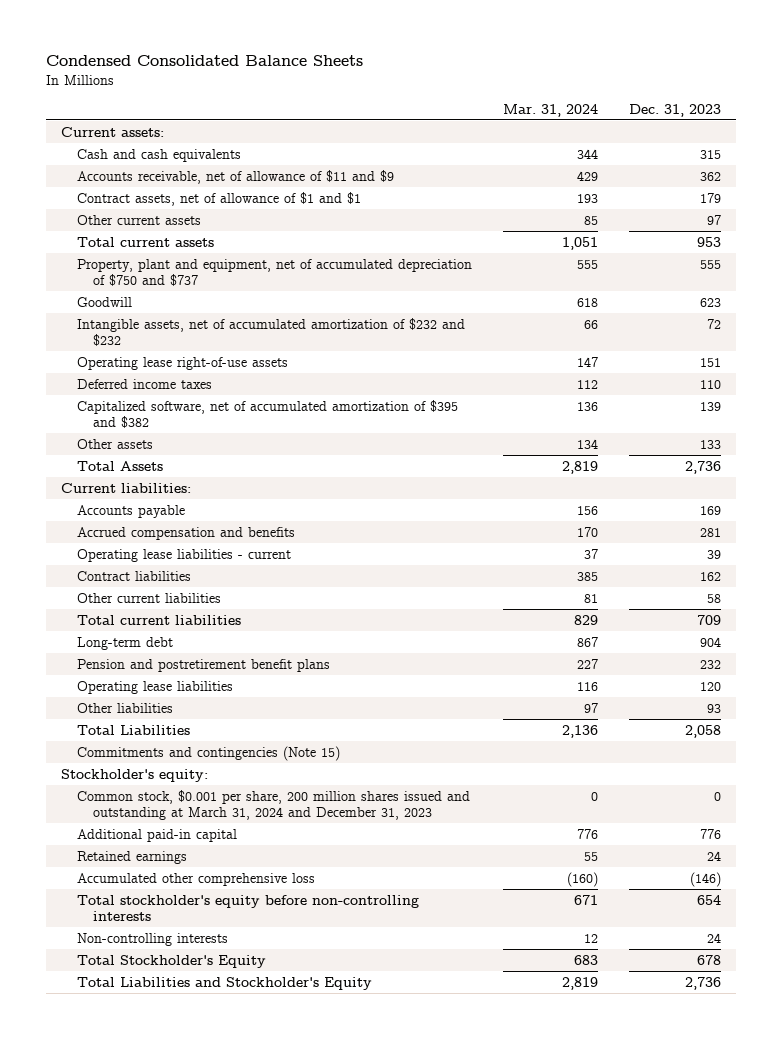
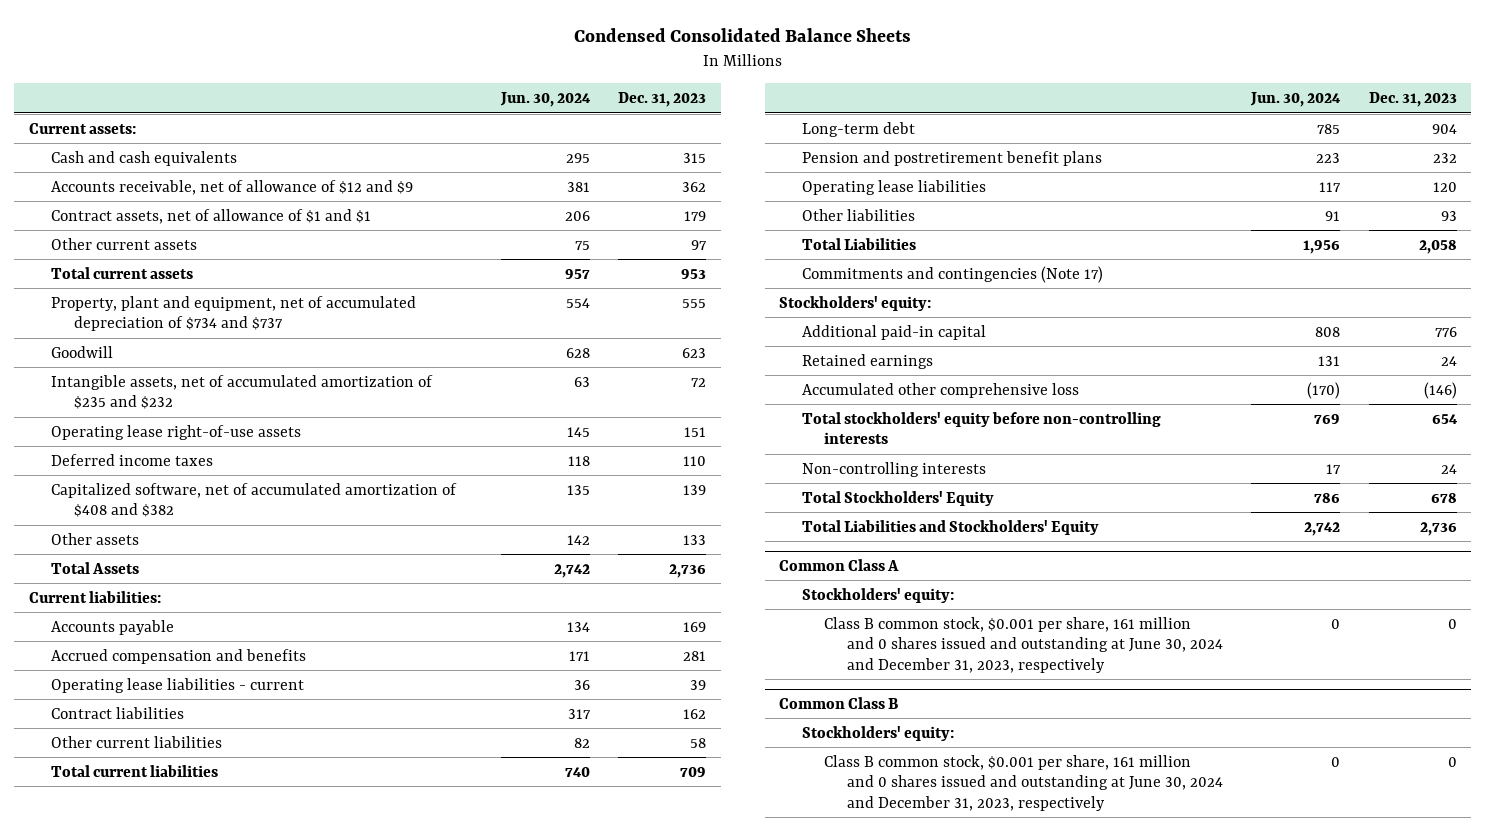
- | Mar. 31, 2024 | Dec. 31, 2023
+ | Jun. 30, 2024 | Dec. 31, 2023
- Accounts receivable, net of allowance of $11 and $9 | 429 | 362
+ Accounts receivable, net of allowance of $12 and $9 | 381 | 362
- Property, plant and equipment, net of accumulated depreciation of $750 and $737 | 555 | 555
+ Property, plant and equipment, net of accumulated depreciation of $734 and $737 | 554 | 555
- Intangible assets, net of accumulated amortization of $232 and $232 | 66 | 72
+ Intangible assets, net of accumulated amortization of $235 and $232 | 63 | 72
- Capitalized software, net of accumulated amortization of $395 and $382 | 136 | 139
+ Capitalized software, net of accumulated amortization of $408 and $382 | 135 | 139
- Commitments and contingencies (Note 15)
- Stockholder's equity:
- Common stock, $0.001 per share, 200 million shares issued and outstanding at March 31, 2024 and December 31, 2023 | 0 | 0
+ Commitments and contingencies (Note 17)
+ Stockholders' equity:
- Total stockholder's equity before non-controlling interests | 671 | 654
+ Total stockholders' equity before non-controlling interests | 769 | 654
- Total Stockholder's Equity | 683 | 678
- Total Liabilities and Stockholder's Equity | 2,819 | 2,736
+ Total Stockholders' Equity | 786 | 678
+ Total Liabilities and Stockholders' Equity | 2,742 | 2,736
+ Common Class A
+ Stockholders' equity:
+ Class B common stock, $0.001 per share, 161 million and 0 shares issued and outstanding at June 30, 2024 and December 31, 2023, respectively | 0 | 0
+ Common Class B
+ Stockholders' equity:
+ Class B common stock, $0.001 per share, 161 million and 0 shares issued and outstanding at June 30, 2024 and December 31, 2023, respectively | 0 | 0

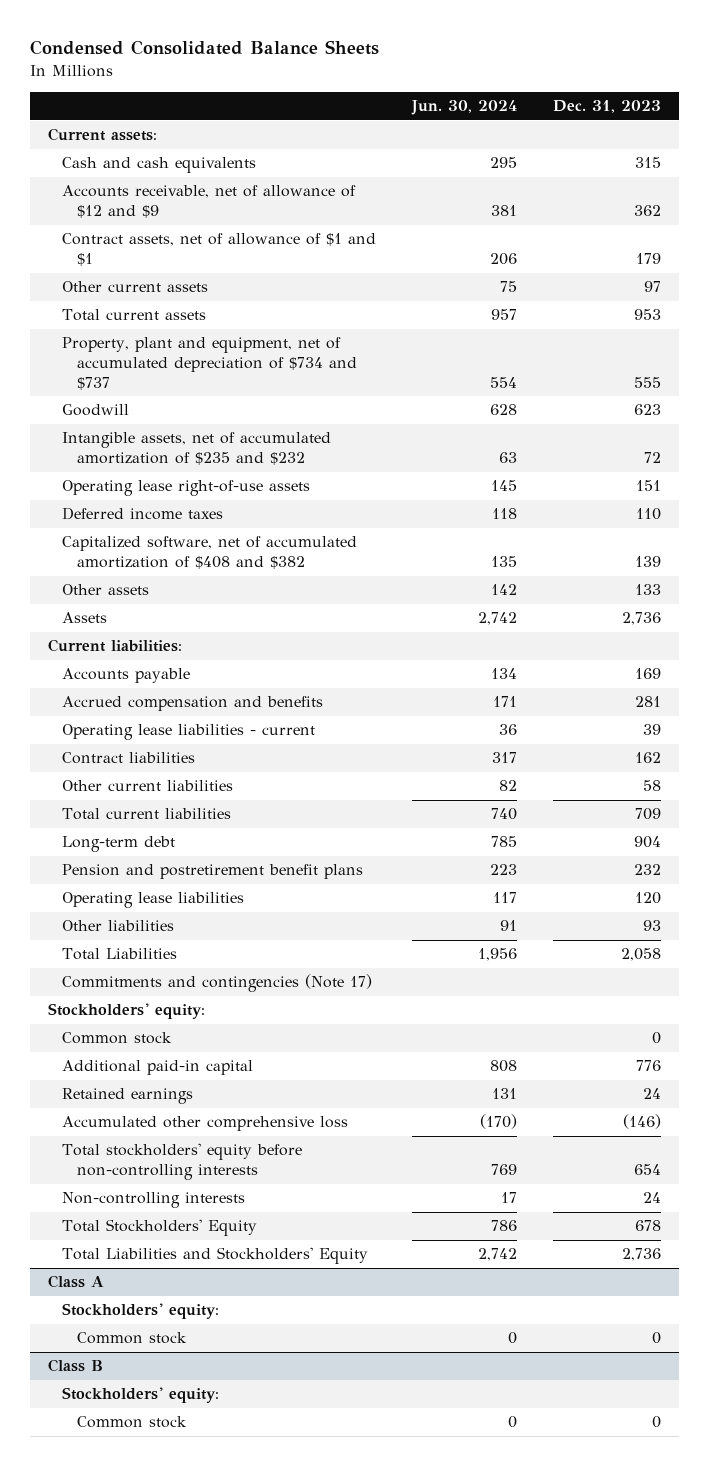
- Total Assets | 2,742 | 2,736
+ Assets | 2,742 | 2,736
+ Common stock | | 0
- Common Class A
+ Class A
- Class B common stock, $0.001 per share, 161 million and 0 shares issued and outstanding at June 30, 2024 and December 31, 2023, respectively | 0 | 0
- Common Class B
+ Common stock | 0 | 0
+ Class B
- Class B common stock, $0.001 per share, 161 million and 0 shares issued and outstanding at June 30, 2024 and December 31, 2023, respectively | 0 | 0
+ Common stock | 0 | 0

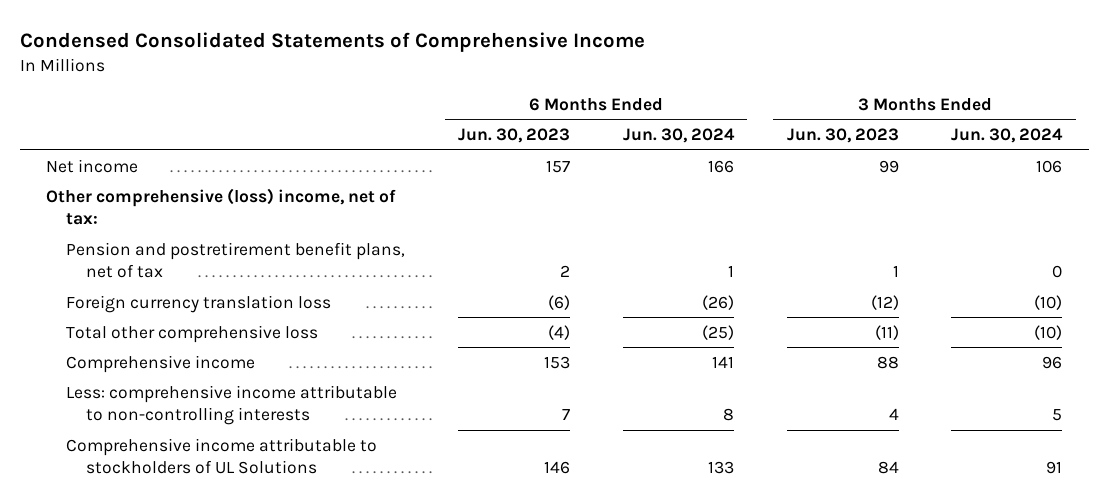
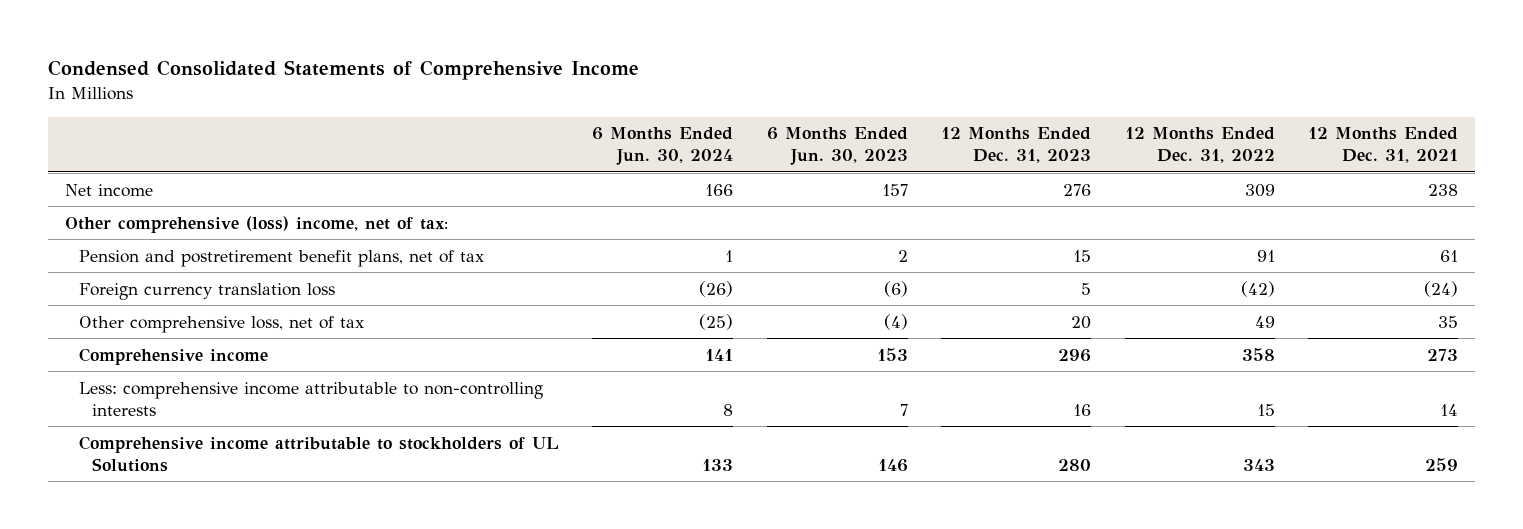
- | 6 Months Ended Jun. 30, 2023 | 6 Months Ended Jun. 30, 2024 | 3 Months Ended Jun. 30, 2023 | 3 Months Ended Jun. 30, 2024
+ | 6 Months Ended Jun. 30, 2024 | 6 Months Ended Jun. 30, 2023 | 12 Months Ended Dec. 31, 2023 | 12 Months Ended Dec. 31, 2022 | 12 Months Ended Dec. 31, 2021
- Total other comprehensive loss | (4) | (25) | (11) | (10)
+ Other comprehensive loss, net of tax | (25) | (4) | 20 | 49 | 35

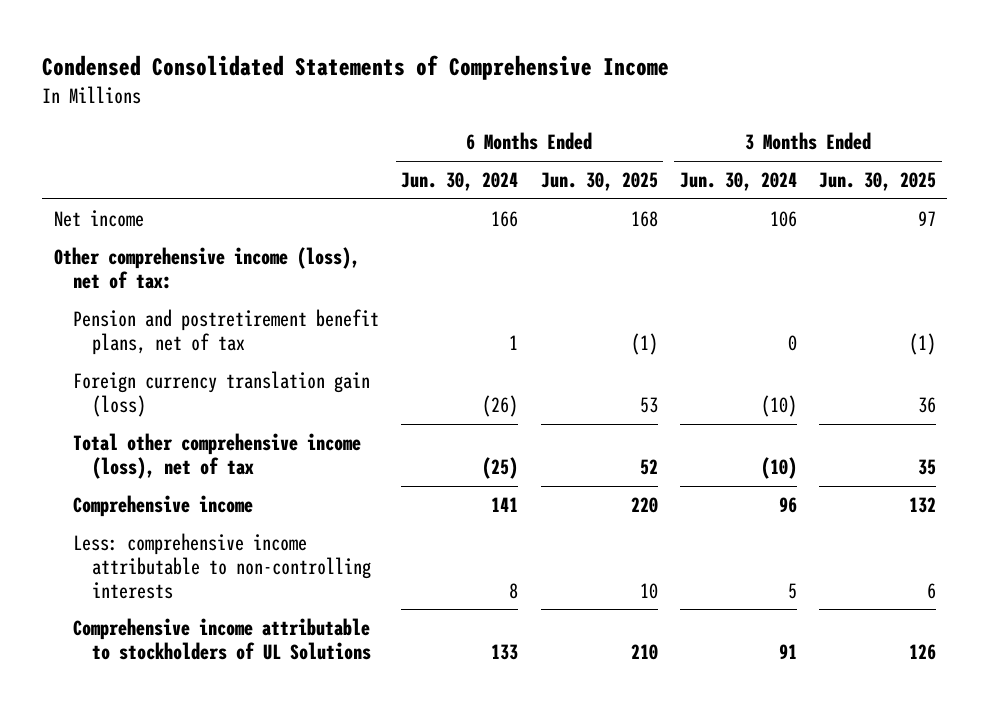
- | 6 Months Ended Jun. 30, 2024 | 6 Months Ended Jun. 30, 2023 | 12 Months Ended Dec. 31, 2023 | 12 Months Ended Dec. 31, 2022 | 12 Months Ended Dec. 31, 2021
+ | 6 Months Ended Jun. 30, 2024 | 6 Months Ended Jun. 30, 2025 | 3 Months Ended Jun. 30, 2024 | 3 Months Ended Jun. 30, 2025
- Other comprehensive (loss) income, net of tax:
+ Other comprehensive income (loss), net of tax:
- Foreign currency translation loss | (26) | (6) | 5 | (42) | (24)
- Other comprehensive loss, net of tax | (25) | (4) | 20 | 49 | 35
+ Foreign currency translation gain (loss) | (26) | 53 | (10) | 36
+ Total other comprehensive income (loss), net of tax | (25) | 52 | (10) | 35

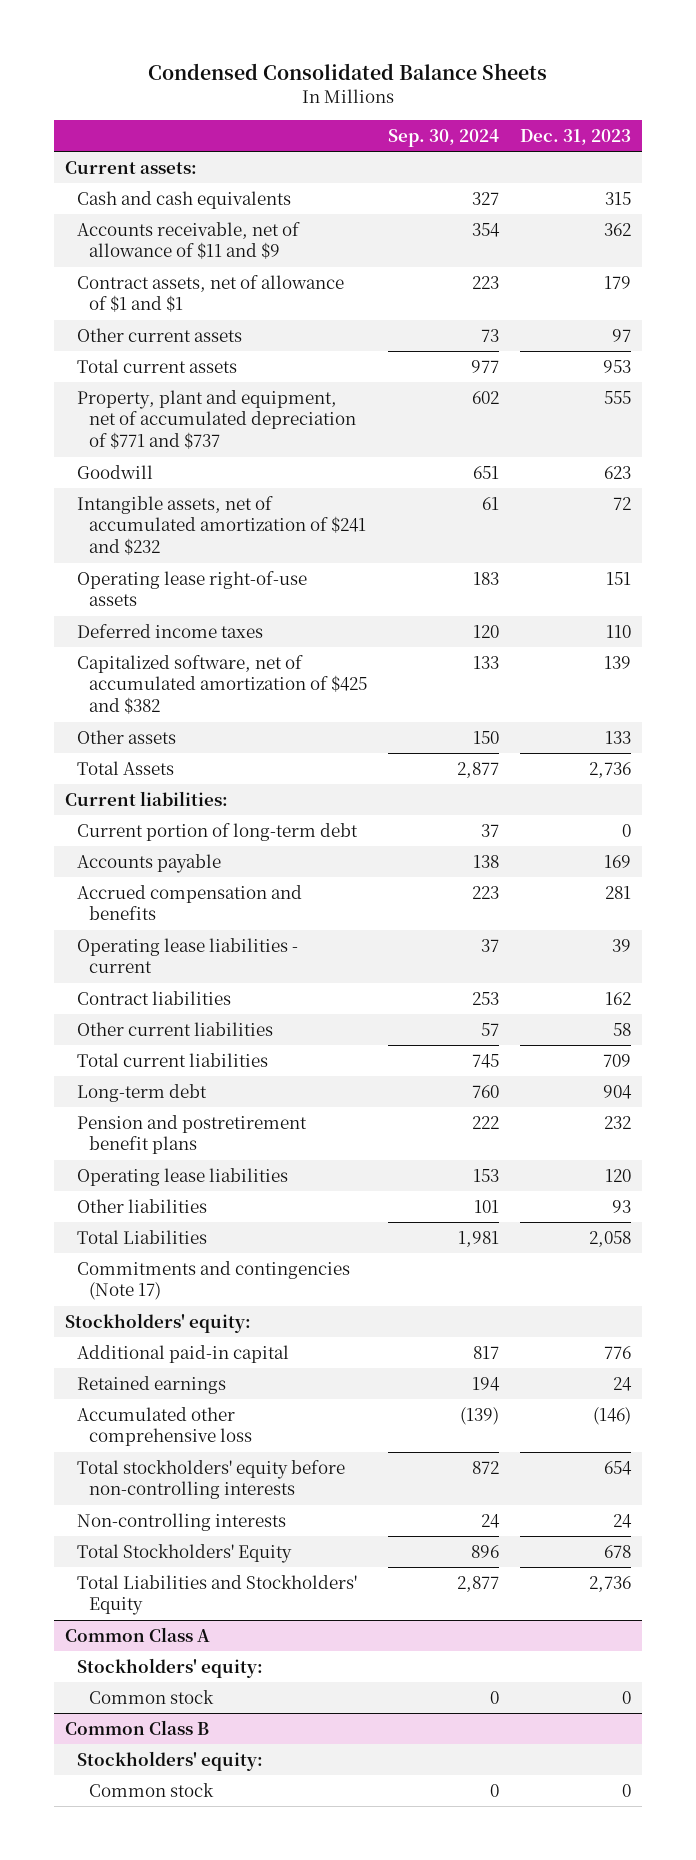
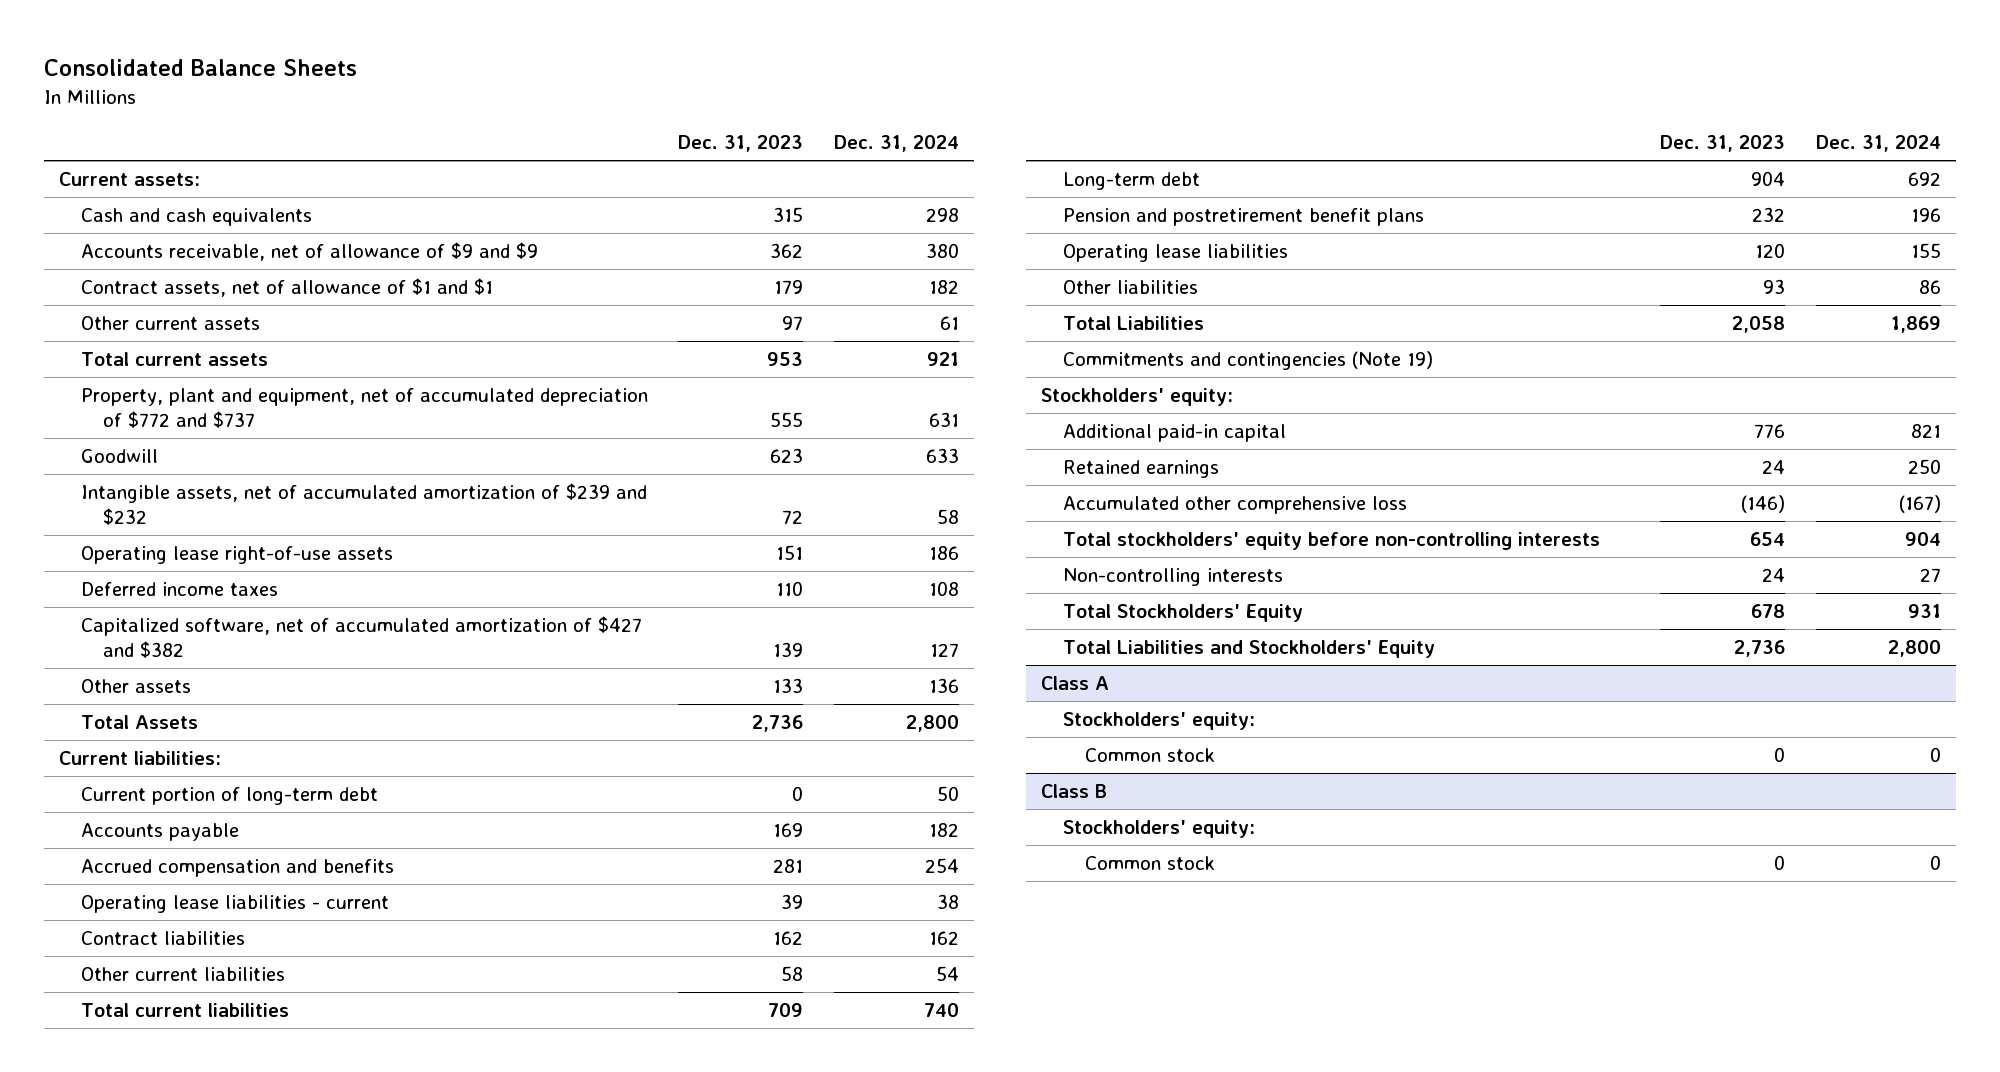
- Condensed Consolidated Balance Sheets
+ Consolidated Balance Sheets
- | Sep. 30, 2024 | Dec. 31, 2023
+ | Dec. 31, 2023 | Dec. 31, 2024
- Accounts receivable, net of allowance of $11 and $9 | 354 | 362
+ Accounts receivable, net of allowance of $9 and $9 | 362 | 380
- Property, plant and equipment, net of accumulated depreciation of $771 and $737 | 602 | 555
+ Property, plant and equipment, net of accumulated depreciation of $772 and $737 | 555 | 631
- Intangible assets, net of accumulated amortization of $241 and $232 | 61 | 72
+ Intangible assets, net of accumulated amortization of $239 and $232 | 72 | 58
- Capitalized software, net of accumulated amortization of $425 and $382 | 133 | 139
+ Capitalized software, net of accumulated amortization of $427 and $382 | 139 | 127
- Commitments and contingencies (Note 17)
+ Commitments and contingencies (Note 19)
- Common Class A
+ Class A
- Common Class B
+ Class B

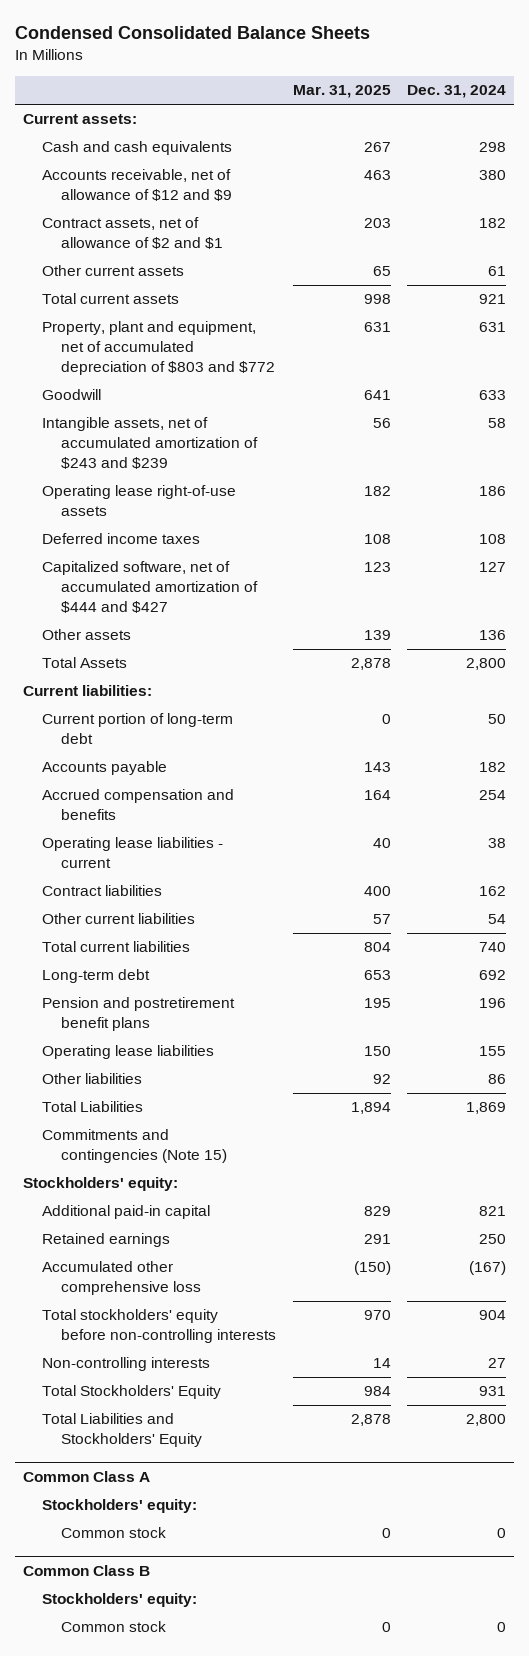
- Consolidated Balance Sheets
+ Condensed Consolidated Balance Sheets
- | Dec. 31, 2023 | Dec. 31, 2024
+ | Mar. 31, 2025 | Dec. 31, 2024
- Accounts receivable, net of allowance of $9 and $9 | 362 | 380
- Contract assets, net of allowance of $1 and $1 | 179 | 182
+ Accounts receivable, net of allowance of $12 and $9 | 463 | 380
+ Contract assets, net of allowance of $2 and $1 | 203 | 182
- Property, plant and equipment, net of accumulated depreciation of $772 and $737 | 555 | 631
+ Property, plant and equipment, net of accumulated depreciation of $803 and $772 | 631 | 631
- Intangible assets, net of accumulated amortization of $239 and $232 | 72 | 58
+ Intangible assets, net of accumulated amortization of $243 and $239 | 56 | 58
- Capitalized software, net of accumulated amortization of $427 and $382 | 139 | 127
+ Capitalized software, net of accumulated amortization of $444 and $427 | 123 | 127
- Commitments and contingencies (Note 19)
+ Commitments and contingencies (Note 15)
- Class A
+ Common Class A
- Class B
+ Common Class B

